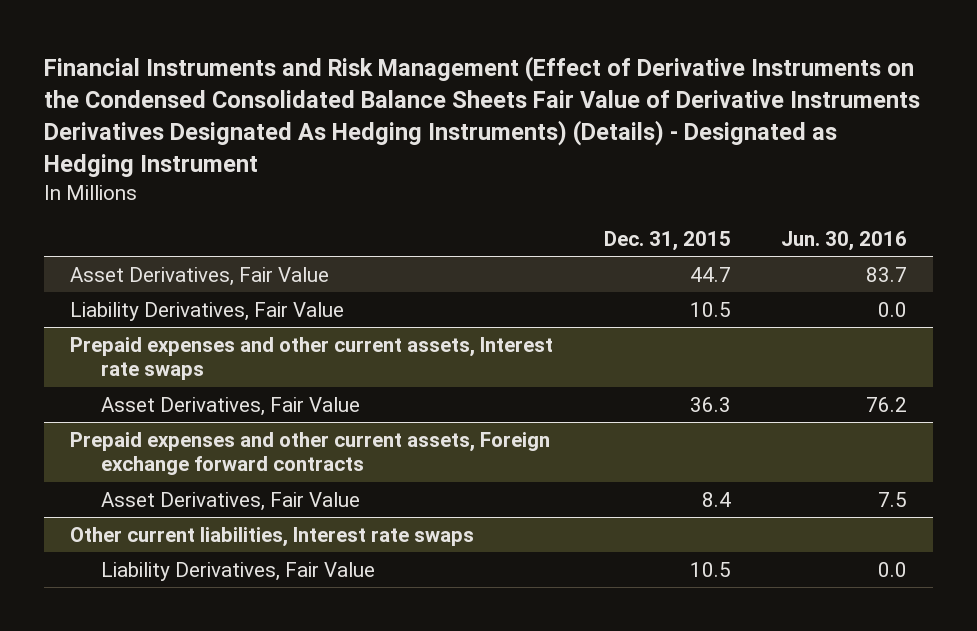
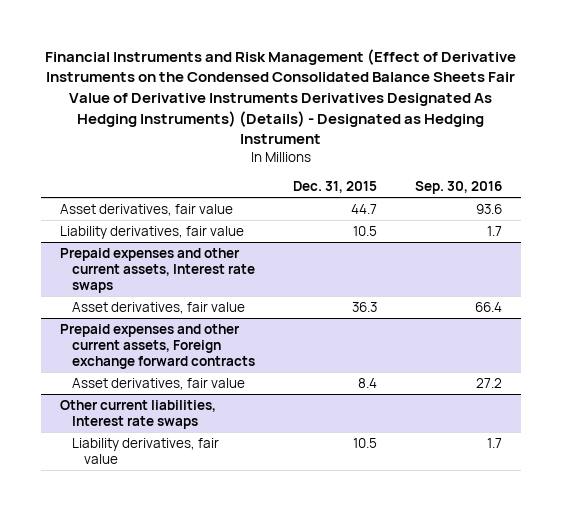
- | Dec. 31, 2015 | Jun. 30, 2016
+ | Dec. 31, 2015 | Sep. 30, 2016
- Asset Derivatives, Fair Value | 44.7 | 83.7
- Liability Derivatives, Fair Value | 10.5 | 0.0
+ Asset derivatives, fair value | 44.7 | 93.6
+ Liability derivatives, fair value | 10.5 | 1.7
@ Prepaid expenses and other current assets, Interest rate swaps
- Asset Derivatives, Fair Value | 36.3 | 76.2
+ Asset derivatives, fair value | 36.3 | 66.4
@ Prepaid expenses and other current assets, Foreign exchange forward contracts
- Asset Derivatives, Fair Value | 8.4 | 7.5
+ Asset derivatives, fair value | 8.4 | 27.2
@ Other current liabilities, Interest rate swaps
- Liability Derivatives, Fair Value | 10.5 | 0.0
+ Liability derivatives, fair value | 10.5 | 1.7

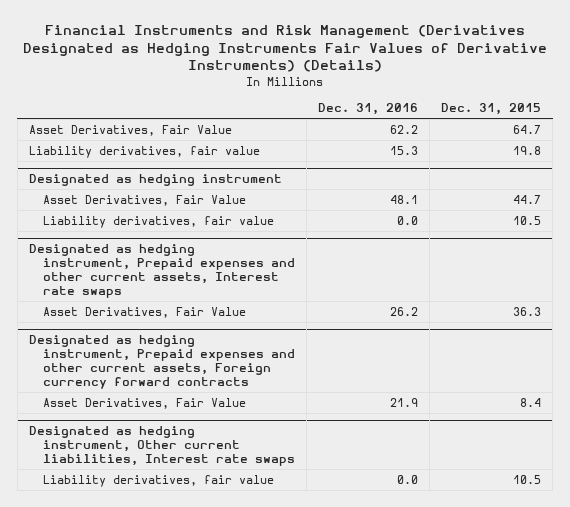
- Financial Instruments and Risk Management (Effect of Derivative Instruments on the Condensed Consolidated Balance Sheets Fair Value of Derivative Instruments Derivatives Designated As Hedging Instruments) (Details) - Designated as Hedging Instrument
+ Financial Instruments and Risk Management (Derivatives Designated as Hedging Instruments Fair Values of Derivative Instruments) (Details)
- | Dec. 31, 2015 | Sep. 30, 2016
+ | Dec. 31, 2016 | Dec. 31, 2015
- Asset derivatives, fair value | 44.7 | 93.6
+ Asset Derivatives, Fair Value | 62.2 | 64.7
+ Liability derivatives, fair value | 15.3 | 19.8
+ Designated as hedging instrument
+ Asset Derivatives, Fair Value | 48.1 | 44.7
- Prepaid expenses and other current assets, Interest rate swaps
- Asset derivatives, fair value | 36.3 | 66.4
- Prepaid expenses and other current assets, Foreign exchange forward contracts
- Asset derivatives, fair value | 8.4 | 27.2
- Other current liabilities, Interest rate swaps
+ Designated as hedging instrument, Prepaid expenses and other current assets, Interest rate swaps
+ Asset Derivatives, Fair Value | 26.2 | 36.3
+ Designated as hedging instrument, Prepaid expenses and other current assets, Foreign currency forward contracts
+ Asset Derivatives, Fair Value | 21.9 | 8.4
+ Designated as hedging instrument, Other current liabilities, Interest rate swaps

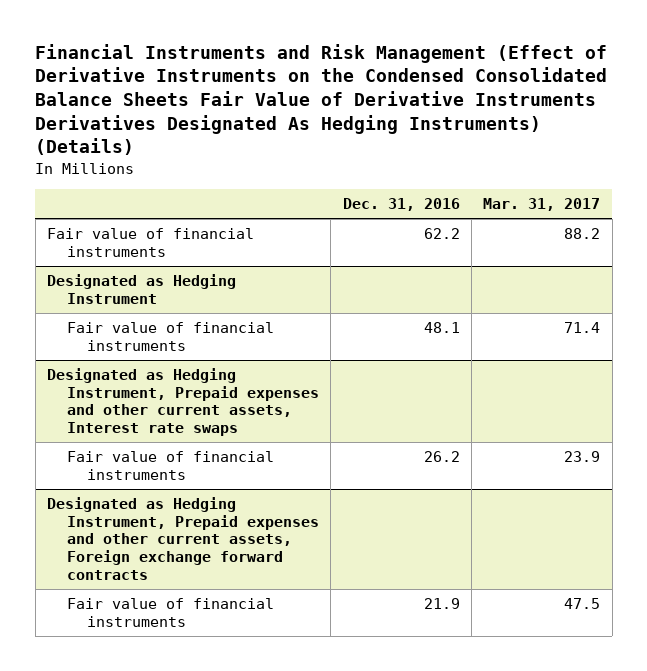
- Financial Instruments and Risk Management (Derivatives Designated as Hedging Instruments Fair Values of Derivative Instruments) (Details)
+ Financial Instruments and Risk Management (Effect of Derivative Instruments on the Condensed Consolidated Balance Sheets Fair Value of Derivative Instruments Derivatives Designated As Hedging Instruments) (Details)
- | Dec. 31, 2016 | Dec. 31, 2015
+ | Dec. 31, 2016 | Mar. 31, 2017
- Asset Derivatives, Fair Value | 62.2 | 64.7
- Liability derivatives, fair value | 15.3 | 19.8
- Designated as hedging instrument
- Asset Derivatives, Fair Value | 48.1 | 44.7
- Liability derivatives, fair value | 0.0 | 10.5
- Designated as hedging instrument, Prepaid expenses and other current assets, Interest rate swaps
- Asset Derivatives, Fair Value | 26.2 | 36.3
- Designated as hedging instrument, Prepaid expenses and other current assets, Foreign currency forward contracts
- Asset Derivatives, Fair Value | 21.9 | 8.4
- Designated as hedging instrument, Other current liabilities, Interest rate swaps
- Liability derivatives, fair value | 0.0 | 10.5
+ Fair value of financial instruments | 62.2 | 88.2
+ Designated as Hedging Instrument
+ Fair value of financial instruments | 48.1 | 71.4
+ Designated as Hedging Instrument, Prepaid expenses and other current assets, Interest rate swaps
+ Fair value of financial instruments | 26.2 | 23.9
+ Designated as Hedging Instrument, Prepaid expenses and other current assets, Foreign exchange forward contracts
+ Fair value of financial instruments | 21.9 | 47.5

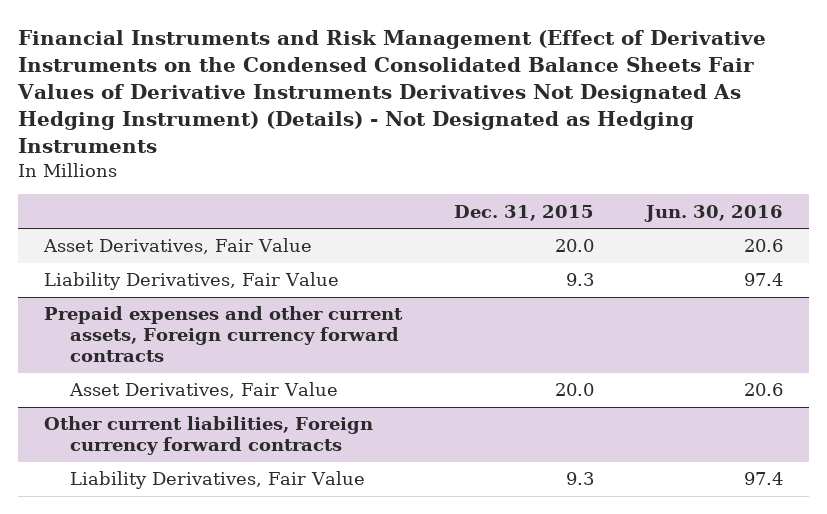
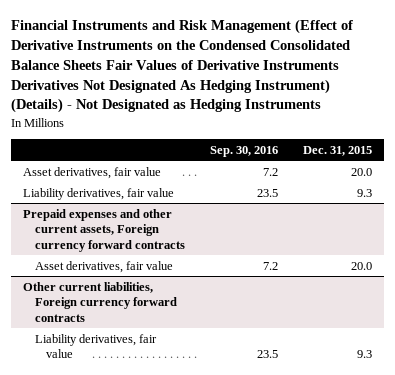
- | Dec. 31, 2015 | Jun. 30, 2016
+ | Sep. 30, 2016 | Dec. 31, 2015
- Asset Derivatives, Fair Value | 20.0 | 20.6
- Liability Derivatives, Fair Value | 9.3 | 97.4
+ Asset derivatives, fair value | 7.2 | 20.0
+ Liability derivatives, fair value | 23.5 | 9.3
@ Prepaid expenses and other current assets, Foreign currency forward contracts
- Asset Derivatives, Fair Value | 20.0 | 20.6
+ Asset derivatives, fair value | 7.2 | 20.0
@ Other current liabilities, Foreign currency forward contracts
- Liability Derivatives, Fair Value | 9.3 | 97.4
+ Liability derivatives, fair value | 23.5 | 9.3

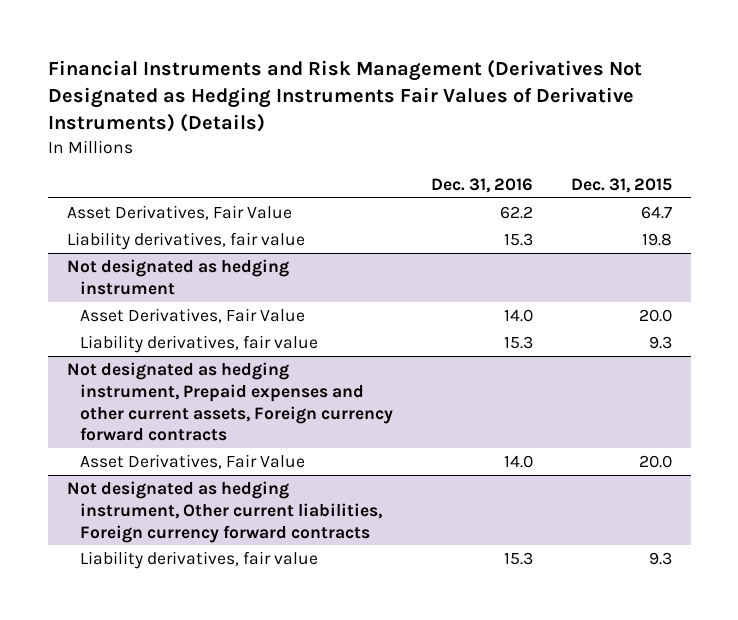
- Financial Instruments and Risk Management (Effect of Derivative Instruments on the Condensed Consolidated Balance Sheets Fair Values of Derivative Instruments Derivatives Not Designated As Hedging Instrument) (Details) - Not Designated as Hedging Instruments
+ Financial Instruments and Risk Management (Derivatives Not Designated as Hedging Instruments Fair Values of Derivative Instruments) (Details)
- | Sep. 30, 2016 | Dec. 31, 2015
+ | Dec. 31, 2016 | Dec. 31, 2015
- Asset derivatives, fair value | 7.2 | 20.0
+ Asset Derivatives, Fair Value | 62.2 | 64.7
+ Liability derivatives, fair value | 15.3 | 19.8
+ Not designated as hedging instrument
+ Asset Derivatives, Fair Value | 14.0 | 20.0
- Prepaid expenses and other current assets, Foreign currency forward contracts
- Asset derivatives, fair value | 7.2 | 20.0
- Other current liabilities, Foreign currency forward contracts
+ Not designated as hedging instrument, Prepaid expenses and other current assets, Foreign currency forward contracts
+ Asset Derivatives, Fair Value | 14.0 | 20.0
+ Not designated as hedging instrument, Other current liabilities, Foreign currency forward contracts

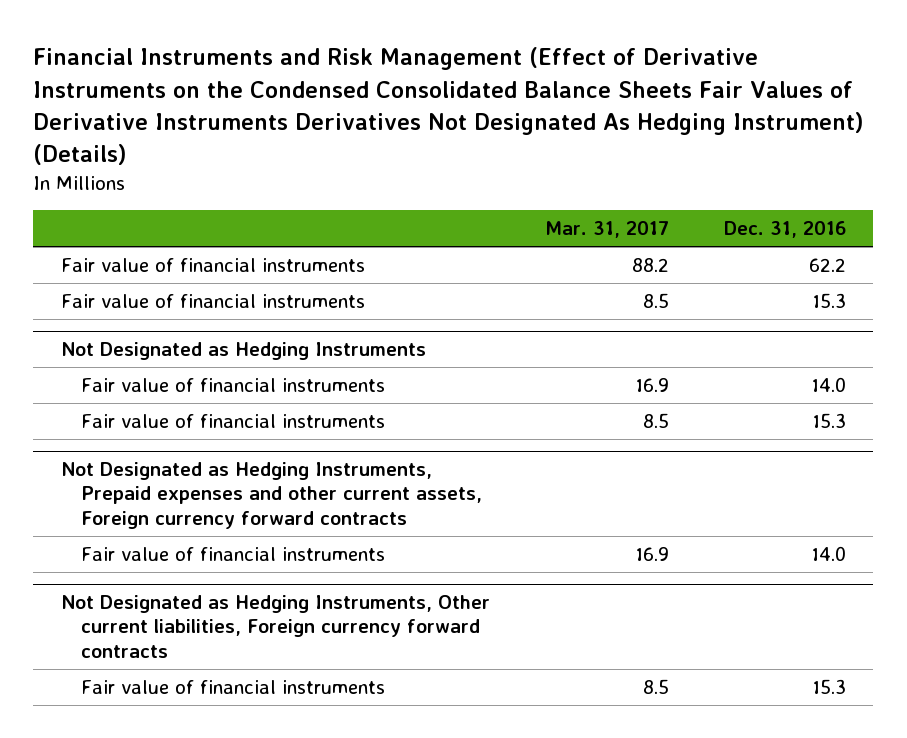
- Financial Instruments and Risk Management (Derivatives Not Designated as Hedging Instruments Fair Values of Derivative Instruments) (Details)
+ Financial Instruments and Risk Management (Effect of Derivative Instruments on the Condensed Consolidated Balance Sheets Fair Values of Derivative Instruments Derivatives Not Designated As Hedging Instrument) (Details)
- | Dec. 31, 2016 | Dec. 31, 2015
+ | Mar. 31, 2017 | Dec. 31, 2016
- Asset Derivatives, Fair Value | 62.2 | 64.7
- Liability derivatives, fair value | 15.3 | 19.8
- Not designated as hedging instrument
- Asset Derivatives, Fair Value | 14.0 | 20.0
- Liability derivatives, fair value | 15.3 | 9.3
- Not designated as hedging instrument, Prepaid expenses and other current assets, Foreign currency forward contracts
- Asset Derivatives, Fair Value | 14.0 | 20.0
- Not designated as hedging instrument, Other current liabilities, Foreign currency forward contracts
- Liability derivatives, fair value | 15.3 | 9.3
+ Fair value of financial instruments | 88.2 | 62.2
+ Fair value of financial instruments | 8.5 | 15.3
+ Not Designated as Hedging Instruments
+ Fair value of financial instruments | 16.9 | 14.0
+ Fair value of financial instruments | 8.5 | 15.3
+ Not Designated as Hedging Instruments, Prepaid expenses and other current assets, Foreign currency forward contracts
+ Fair value of financial instruments | 16.9 | 14.0
+ Not Designated as Hedging Instruments, Other current liabilities, Foreign currency forward contracts
+ Fair value of financial instruments | 8.5 | 15.3

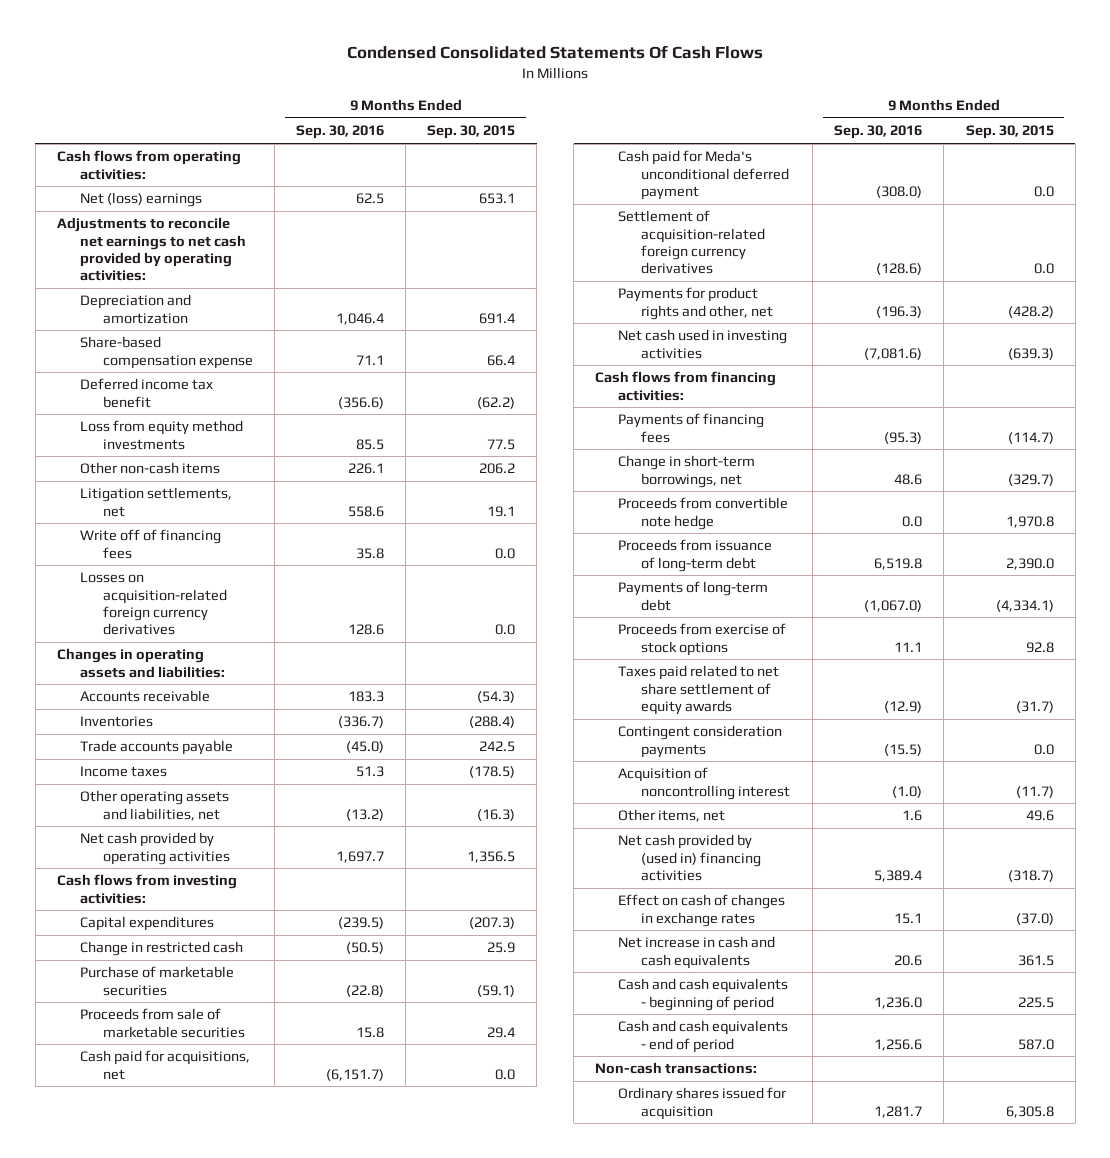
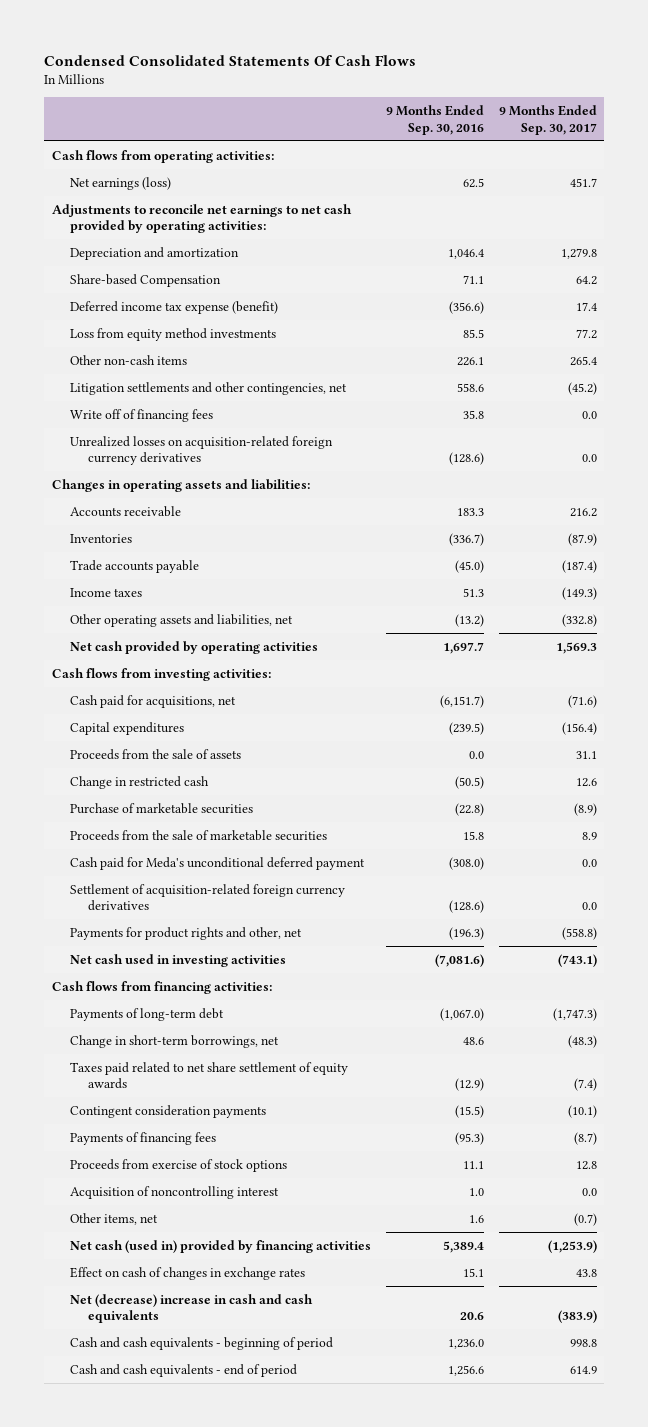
- | 9 Months Ended Sep. 30, 2016 | 9 Months Ended Sep. 30, 2015
+ | 9 Months Ended Sep. 30, 2016 | 9 Months Ended Sep. 30, 2017
- Net (loss) earnings | 62.5 | 653.1
+ Net earnings (loss) | 62.5 | 451.7
- Share-based compensation expense | 71.1 | 66.4
- Deferred income tax benefit | (356.6) | (62.2)
+ Share-based Compensation | 71.1 | 64.2
+ Deferred income tax expense (benefit) | (356.6) | 17.4
- Litigation settlements, net | 558.6 | 19.1
+ Litigation settlements and other contingencies, net | 558.6 | (45.2)
- Losses on acquisition-related foreign currency derivatives | 128.6 | 0.0
+ Unrealized losses on acquisition-related foreign currency derivatives | (128.6) | 0.0
moved up: Cash paid for acquisitions, net | (6,151.7) | (71.6)
+ Proceeds from the sale of assets | 0.0 | 31.1
- Proceeds from sale of marketable securities | 15.8 | 29.4
+ Proceeds from the sale of marketable securities | 15.8 | 8.9
- Proceeds from convertible note hedge | 0.0 | 1,970.8
- Proceeds from issuance of long-term debt | 6,519.8 | 2,390.0
moved down: Change in short-term borrowings, net | 48.6 | (48.3)
- Acquisition of noncontrolling interest | (1.0) | (11.7)
moved down: Payments of financing fees | (95.3) | (8.7)
moved down: Proceeds from exercise of stock options | 11.1 | 12.8
+ Acquisition of noncontrolling interest | 1.0 | 0.0
- Net cash provided by (used in) financing activities | 5,389.4 | (318.7)
+ Net cash (used in) provided by financing activities | 5,389.4 | (1,253.9)
- Net increase in cash and cash equivalents | 20.6 | 361.5
+ Net (decrease) increase in cash and cash equivalents | 20.6 | (383.9)
- Non-cash transactions:
- Ordinary shares issued for acquisition | 1,281.7 | 6,305.8

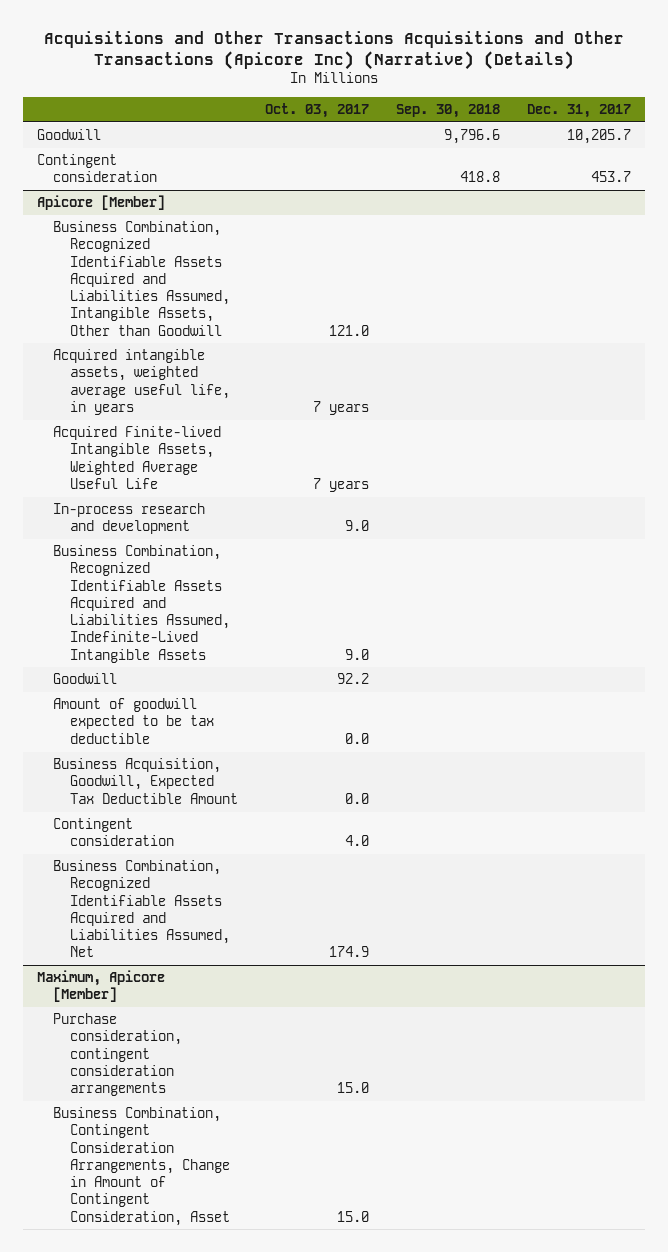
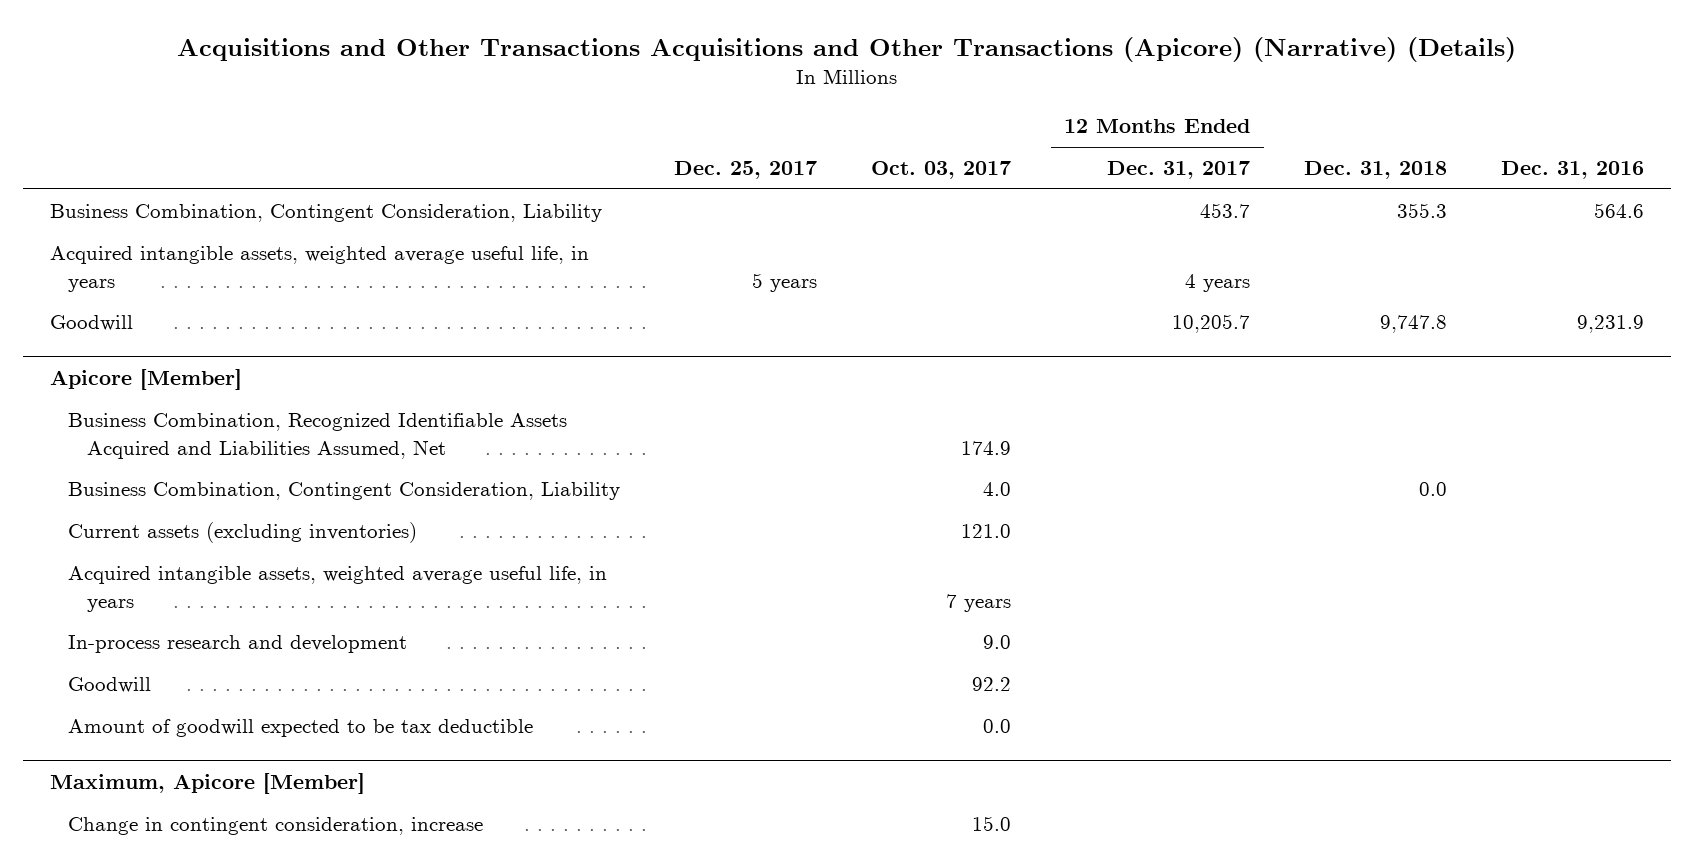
- Acquisitions and Other Transactions Acquisitions and Other Transactions (Apicore Inc) (Narrative) (Details)
+ Acquisitions and Other Transactions Acquisitions and Other Transactions (Apicore) (Narrative) (Details)
- | Oct. 03, 2017 | Sep. 30, 2018 | Dec. 31, 2017
+ | Dec. 25, 2017 | Oct. 03, 2017 | 12 Months Ended Dec. 31, 2017 | Dec. 31, 2018 | Dec. 31, 2016
+ Business Combination, Contingent Consideration, Liability | | | 453.7 | 355.3 | 564.6
+ Acquired intangible assets, weighted average useful life, in years | 5 years | | 4 years | |
- Contingent consideration | | 418.8 | 453.7
@ Apicore [Member]
- Business Combination, Recognized Identifiable Assets Acquired and Liabilities Assumed, Intangible Assets, Other than Goodwill | 121.0 | |
moved up: Business Combination, Recognized Identifiable Assets Acquired and Liabilities Assumed, Net | | 174.9 | | |
+ Business Combination, Contingent Consideration, Liability | | 4.0 | | 0.0 |
+ Current assets (excluding inventories) | | 121.0 | | |
- Acquired Finite-lived Intangible Assets, Weighted Average Useful Life | 7 years | |
- Business Combination, Recognized Identifiable Assets Acquired and Liabilities Assumed, Indefinite-Lived Intangible Assets | 9.0 | |
- Business Acquisition, Goodwill, Expected Tax Deductible Amount | 0.0 | |
- Contingent consideration | 4.0 | |
@ Maximum, Apicore [Member]
- Purchase consideration, contingent consideration arrangements | 15.0 | |
- Business Combination, Contingent Consideration Arrangements, Change in Amount of Contingent Consideration, Asset | 15.0 | |
+ Change in contingent consideration, increase | | 15.0 | | |

